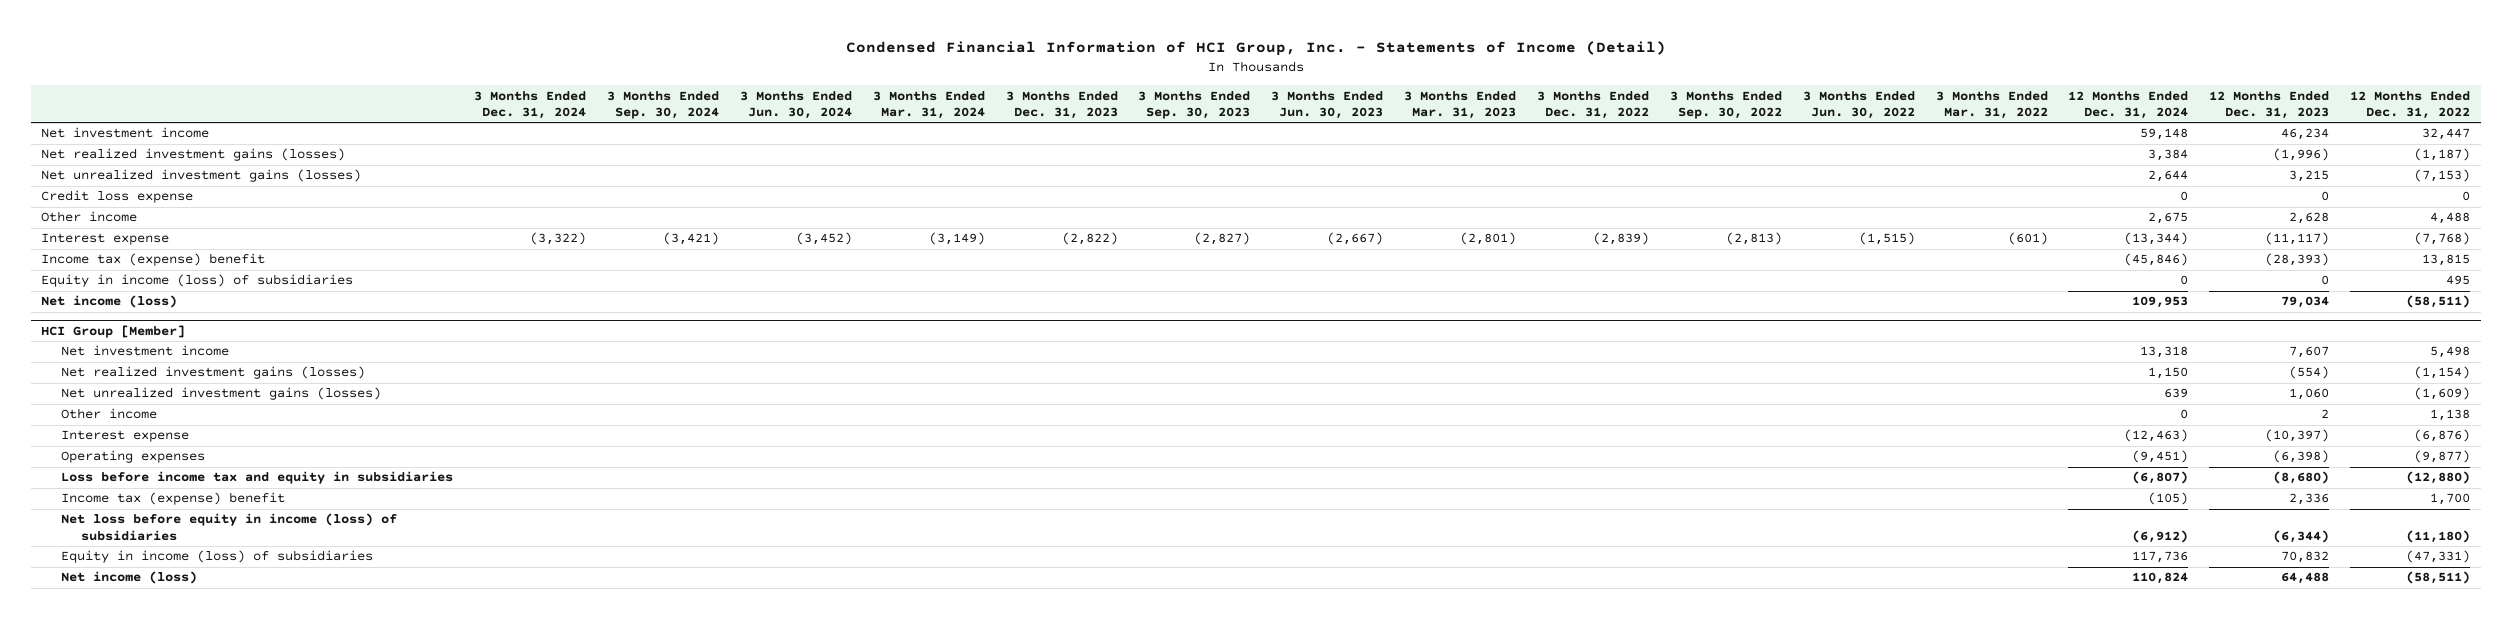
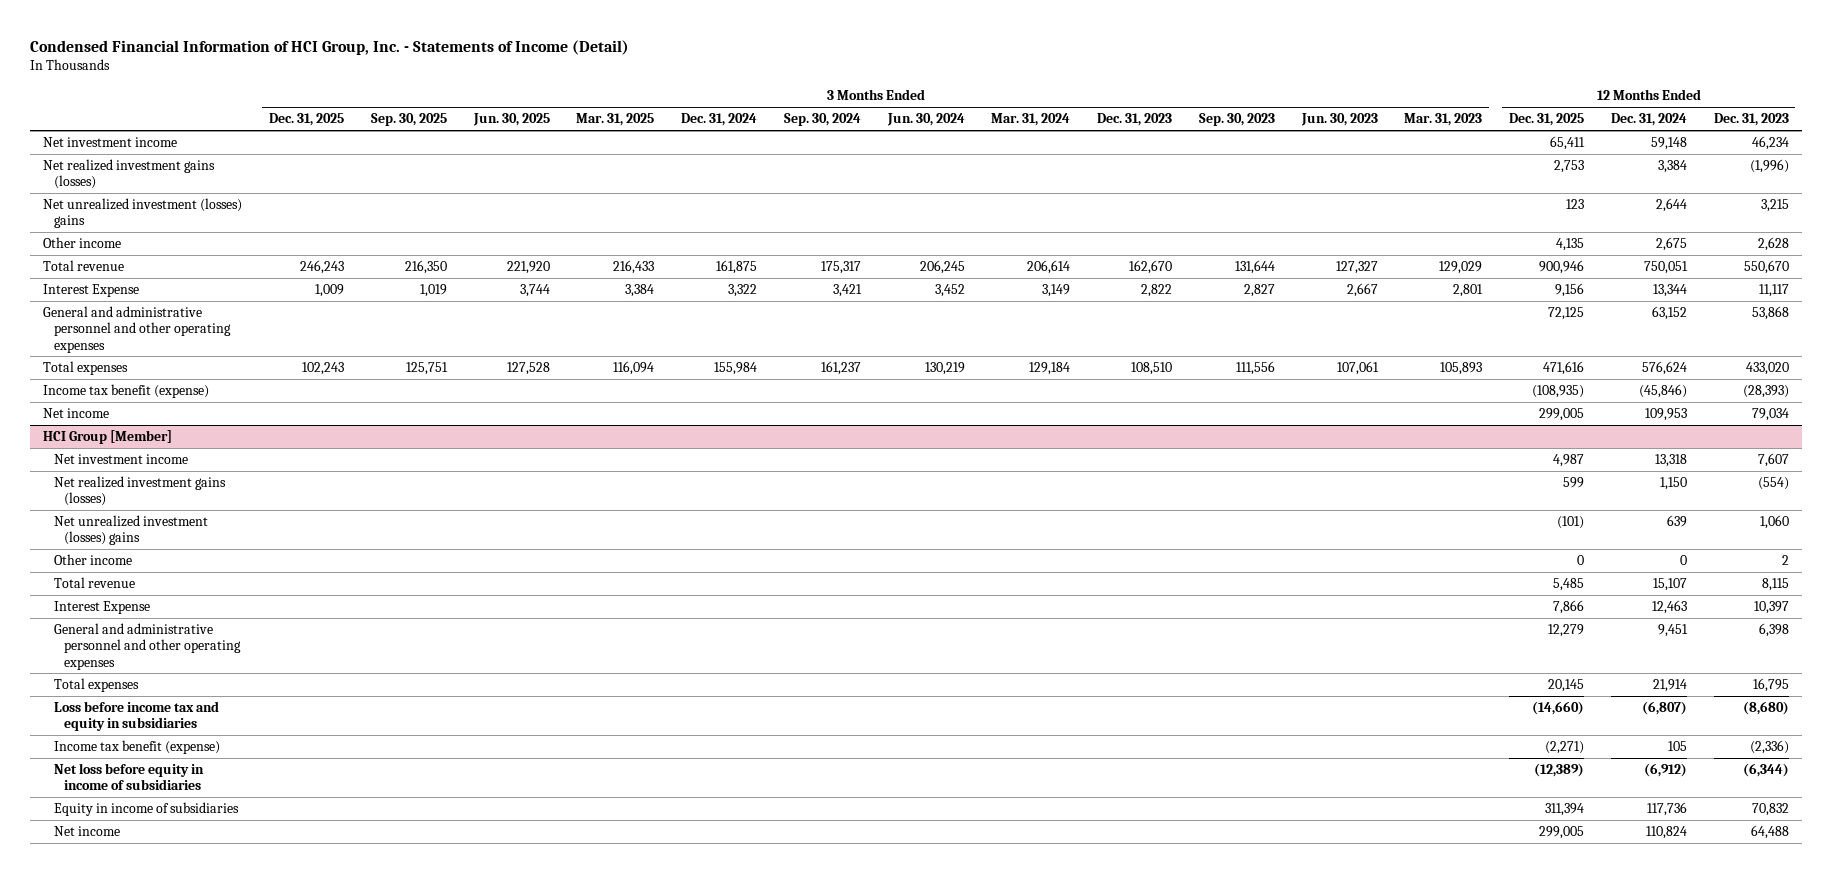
- | 3 Months Ended Dec. 31, 2024 | 3 Months Ended Sep. 30, 2024 | 3 Months Ended Jun. 30, 2024 | 3 Months Ended Mar. 31, 2024 | 3 Months Ended Dec. 31, 2023 | 3 Months Ended Sep. 30, 2023 | 3 Months Ended Jun. 30, 2023 | 3 Months Ended Mar. 31, 2023 | 3 Months Ended Dec. 31, 2022 | 3 Months Ended Sep. 30, 2022 | 3 Months Ended Jun. 30, 2022 | 3 Months Ended Mar. 31, 2022 | 12 Months Ended Dec. 31, 2024 | 12 Months Ended Dec. 31, 2023 | 12 Months Ended Dec. 31, 2022
+ | 3 Months Ended Dec. 31, 2025 | 3 Months Ended Sep. 30, 2025 | 3 Months Ended Jun. 30, 2025 | 3 Months Ended Mar. 31, 2025 | 3 Months Ended Dec. 31, 2024 | 3 Months Ended Sep. 30, 2024 | 3 Months Ended Jun. 30, 2024 | 3 Months Ended Mar. 31, 2024 | 3 Months Ended Dec. 31, 2023 | 3 Months Ended Sep. 30, 2023 | 3 Months Ended Jun. 30, 2023 | 3 Months Ended Mar. 31, 2023 | 12 Months Ended Dec. 31, 2025 | 12 Months Ended Dec. 31, 2024 | 12 Months Ended Dec. 31, 2023
- Net unrealized investment gains (losses) | | | | | | | | | | | | | 2,644 | 3,215 | (7,153)
- Credit loss expense | | | | | | | | | | | | | 0 | 0 | 0
+ Net unrealized investment (losses) gains | | | | | | | | | | | | | 123 | 2,644 | 3,215
- Interest expense | (3,322) | (3,421) | (3,452) | (3,149) | (2,822) | (2,827) | (2,667) | (2,801) | (2,839) | (2,813) | (1,515) | (601) | (13,344) | (11,117) | (7,768)
- Income tax (expense) benefit | | | | | | | | | | | | | (45,846) | (28,393) | 13,815
- Equity in income (loss) of subsidiaries | | | | | | | | | | | | | 0 | 0 | 495
- Net income (loss) | | | | | | | | | | | | | 109,953 | 79,034 | (58,511)
+ Total revenue | 246,243 | 216,350 | 221,920 | 216,433 | 161,875 | 175,317 | 206,245 | 206,614 | 162,670 | 131,644 | 127,327 | 129,029 | 900,946 | 750,051 | 550,670
+ Interest Expense | 1,009 | 1,019 | 3,744 | 3,384 | 3,322 | 3,421 | 3,452 | 3,149 | 2,822 | 2,827 | 2,667 | 2,801 | 9,156 | 13,344 | 11,117
+ General and administrative personnel and other operating expenses | | | | | | | | | | | | | 72,125 | 63,152 | 53,868
+ Total expenses | 102,243 | 125,751 | 127,528 | 116,094 | 155,984 | 161,237 | 130,219 | 129,184 | 108,510 | 111,556 | 107,061 | 105,893 | 471,616 | 576,624 | 433,020
+ Income tax benefit (expense) | | | | | | | | | | | | | (108,935) | (45,846) | (28,393)
+ Net income | | | | | | | | | | | | | 299,005 | 109,953 | 79,034
@ HCI Group [Member]
- Net unrealized investment gains (losses) | | | | | | | | | | | | | 639 | 1,060 | (1,609)
+ Net unrealized investment (losses) gains | | | | | | | | | | | | | (101) | 639 | 1,060
- Interest expense | | | | | | | | | | | | | (12,463) | (10,397) | (6,876)
- Operating expenses | | | | | | | | | | | | | (9,451) | (6,398) | (9,877)
+ Total revenue | | | | | | | | | | | | | 5,485 | 15,107 | 8,115
+ Interest Expense | | | | | | | | | | | | | 7,866 | 12,463 | 10,397
+ General and administrative personnel and other operating expenses | | | | | | | | | | | | | 12,279 | 9,451 | 6,398
+ Total expenses | | | | | | | | | | | | | 20,145 | 21,914 | 16,795
- Income tax (expense) benefit | | | | | | | | | | | | | (105) | 2,336 | 1,700
- Net loss before equity in income (loss) of subsidiaries | | | | | | | | | | | | | (6,912) | (6,344) | (11,180)
- Equity in income (loss) of subsidiaries | | | | | | | | | | | | | 117,736 | 70,832 | (47,331)
- Net income (loss) | | | | | | | | | | | | | 110,824 | 64,488 | (58,511)
+ Income tax benefit (expense) | | | | | | | | | | | | | (2,271) | 105 | (2,336)
+ Net loss before equity in income of subsidiaries | | | | | | | | | | | | | (12,389) | (6,912) | (6,344)
+ Equity in income of subsidiaries | | | | | | | | | | | | | 311,394 | 117,736 | 70,832
+ Net income | | | | | | | | | | | | | 299,005 | 110,824 | 64,488

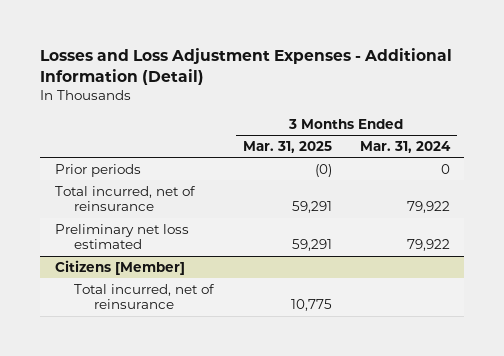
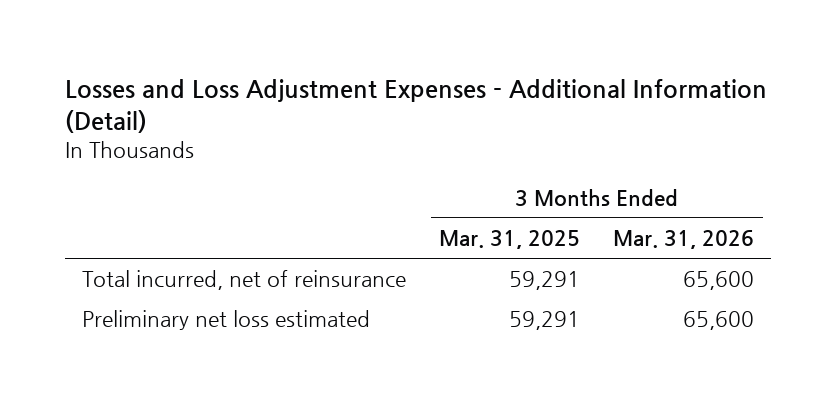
- | 3 Months Ended Mar. 31, 2025 | 3 Months Ended Mar. 31, 2024
+ | 3 Months Ended Mar. 31, 2025 | 3 Months Ended Mar. 31, 2026
- Prior periods | (0) | 0
- Citizens [Member]
- Total incurred, net of reinsurance | 10,775 |

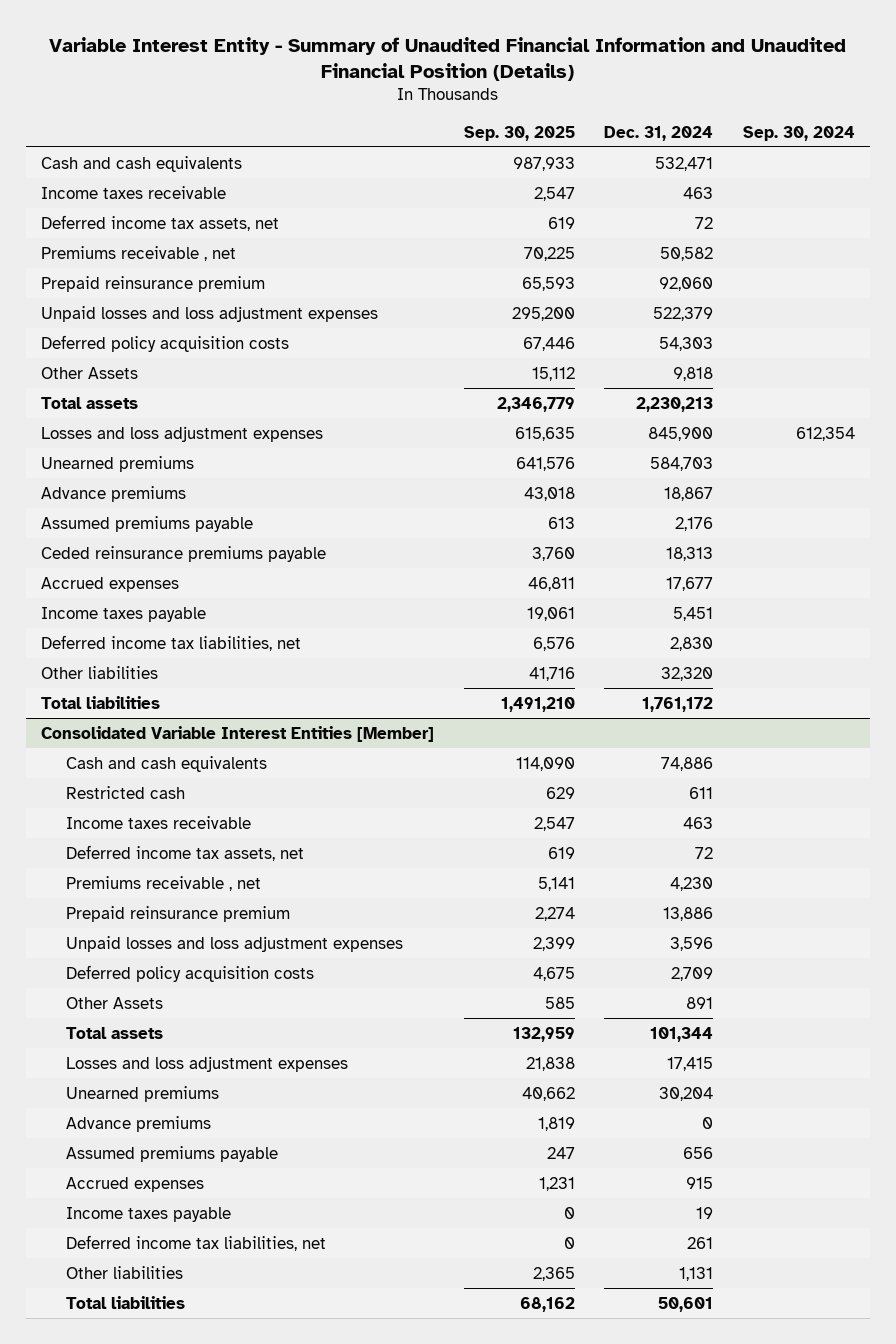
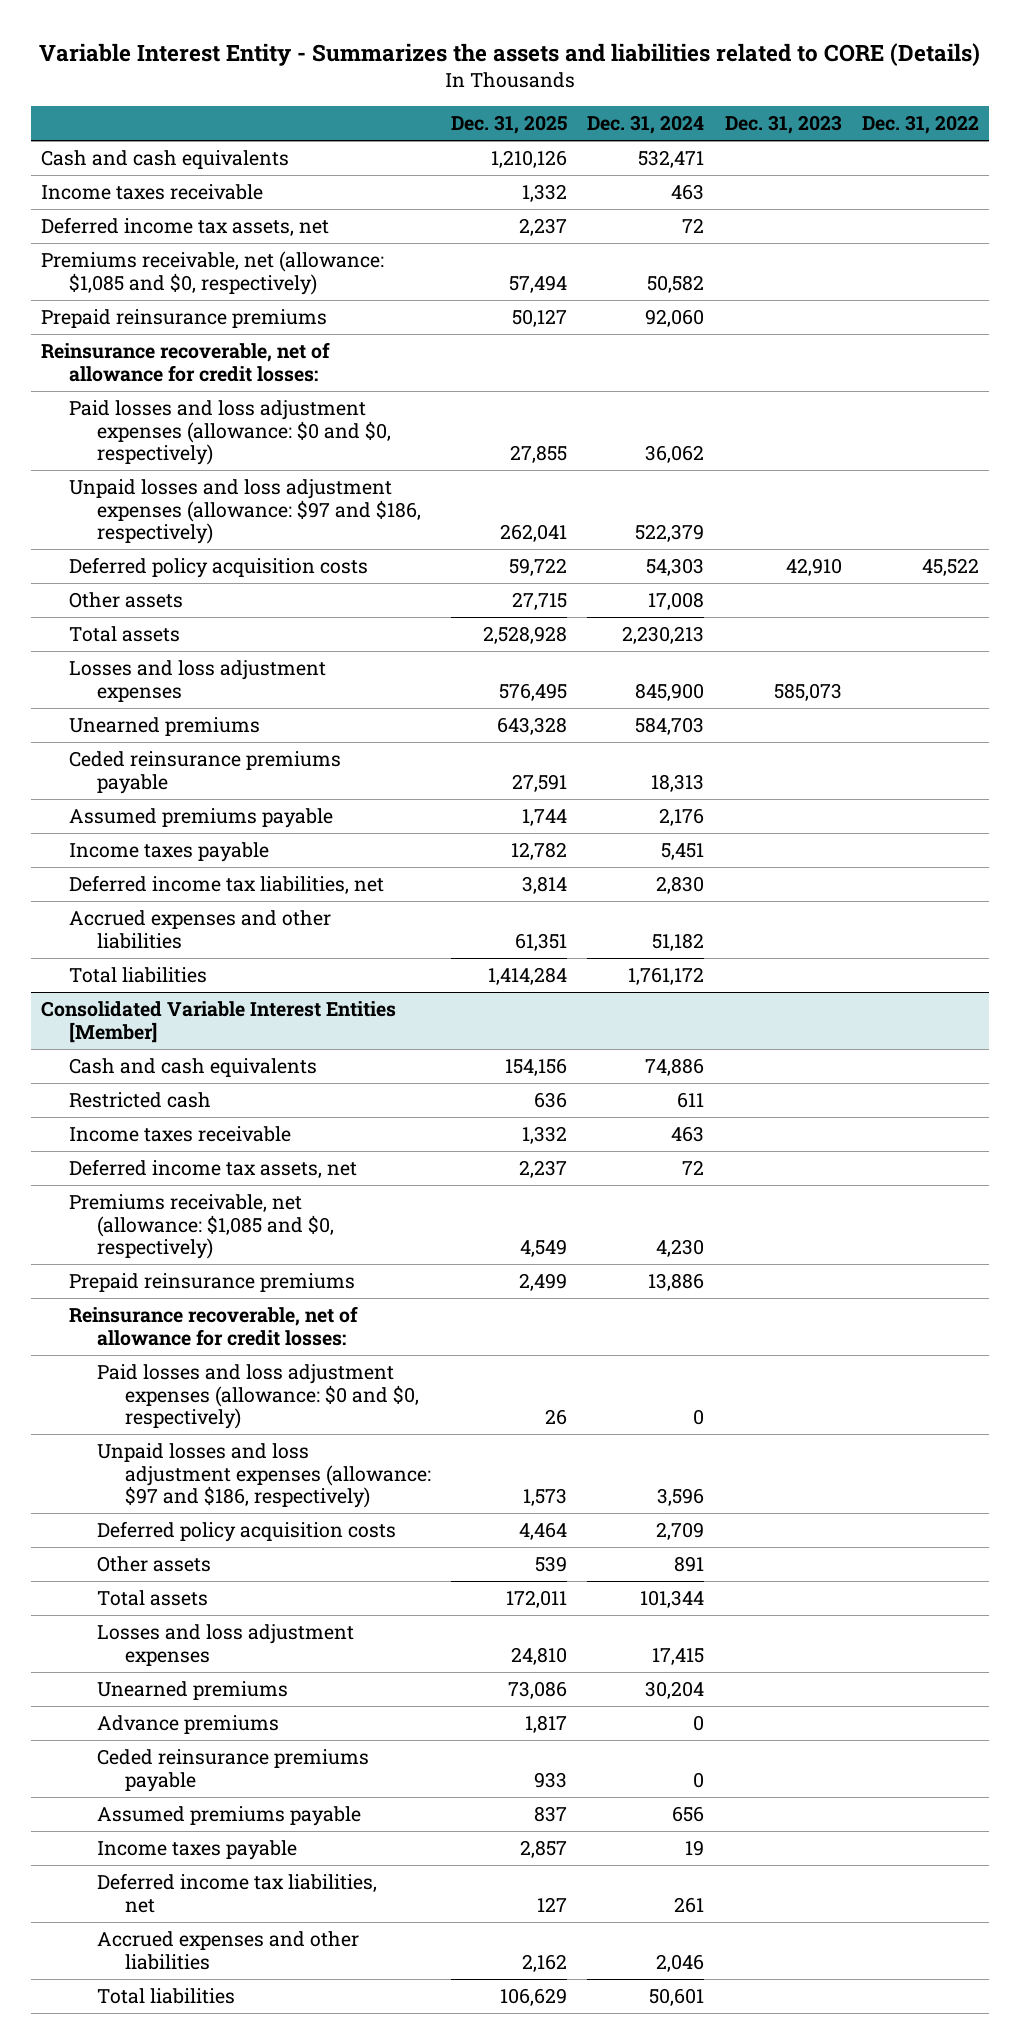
- Variable Interest Entity - Summary of Unaudited Financial Information and Unaudited Financial Position (Details)
+ Variable Interest Entity - Summarizes the assets and liabilities related to CORE (Details)
- | Sep. 30, 2025 | Dec. 31, 2024 | Sep. 30, 2024
+ | Dec. 31, 2025 | Dec. 31, 2024 | Dec. 31, 2023 | Dec. 31, 2022
- Premiums receivable , net | 70,225 | 50,582 |
- Prepaid reinsurance premium | 65,593 | 92,060 |
- Unpaid losses and loss adjustment expenses | 295,200 | 522,379 |
+ Premiums receivable, net (allowance: $1,085 and $0, respectively) | 57,494 | 50,582 | |
+ Prepaid reinsurance premiums | 50,127 | 92,060 | |
+ Reinsurance recoverable, net of allowance for credit losses:
+ Paid losses and loss adjustment expenses (allowance: $0 and $0, respectively) | 27,855 | 36,062 | |
+ Unpaid losses and loss adjustment expenses (allowance: $97 and $186, respectively) | 262,041 | 522,379 | |
- Other Assets | 15,112 | 9,818 |
+ Other assets | 27,715 | 17,008 | |
- Advance premiums | 43,018 | 18,867 |
- Accrued expenses | 46,811 | 17,677 |
moved down: Assumed premiums payable | 1,744 | 2,176 | |
- Other liabilities | 41,716 | 32,320 |
+ Accrued expenses and other liabilities | 61,351 | 51,182 | |
@ Consolidated Variable Interest Entities [Member]
- Premiums receivable , net | 5,141 | 4,230 |
- Prepaid reinsurance premium | 2,274 | 13,886 |
- Unpaid losses and loss adjustment expenses | 2,399 | 3,596 |
+ Premiums receivable, net (allowance: $1,085 and $0, respectively) | 4,549 | 4,230 | |
+ Prepaid reinsurance premiums | 2,499 | 13,886 | |
+ Reinsurance recoverable, net of allowance for credit losses:
+ Paid losses and loss adjustment expenses (allowance: $0 and $0, respectively) | 26 | 0 | |
+ Unpaid losses and loss adjustment expenses (allowance: $97 and $186, respectively) | 1,573 | 3,596 | |
- Other Assets | 585 | 891 |
+ Other assets | 539 | 891 | |
+ Ceded reinsurance premiums payable | 933 | 0 | |
- Accrued expenses | 1,231 | 915 |
- Other liabilities | 2,365 | 1,131 |
+ Accrued expenses and other liabilities | 2,162 | 2,046 | |

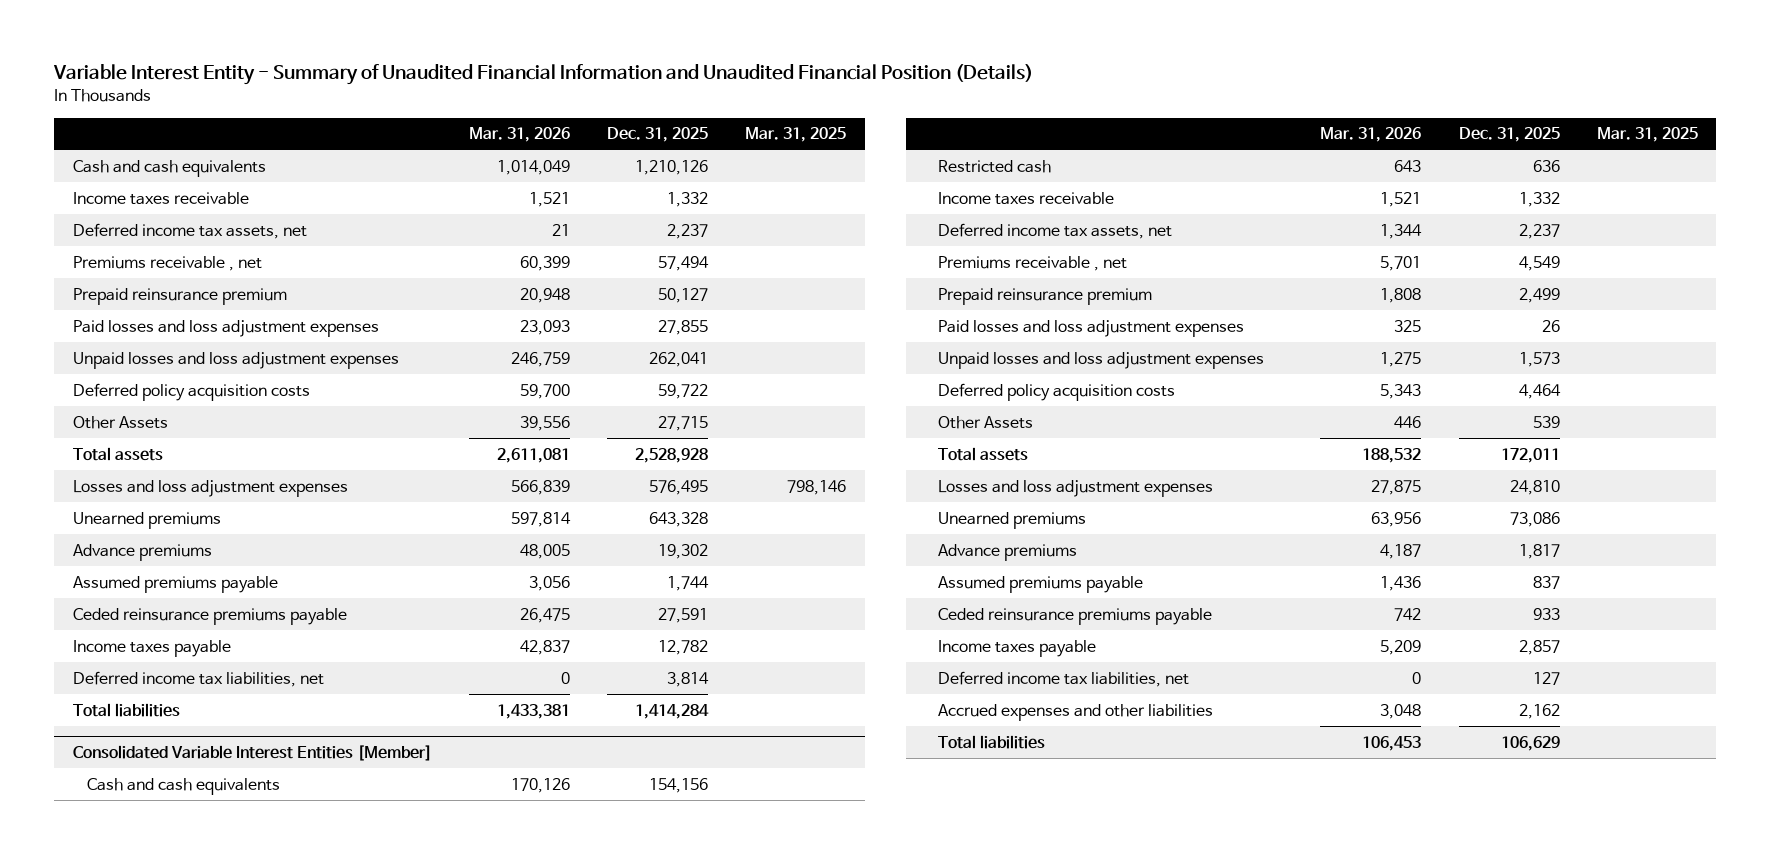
- Variable Interest Entity - Summarizes the assets and liabilities related to CORE (Details)
+ Variable Interest Entity - Summary of Unaudited Financial Information and Unaudited Financial Position (Details)
- | Dec. 31, 2025 | Dec. 31, 2024 | Dec. 31, 2023 | Dec. 31, 2022
+ | Mar. 31, 2026 | Dec. 31, 2025 | Mar. 31, 2025
- Premiums receivable, net (allowance: $1,085 and $0, respectively) | 57,494 | 50,582 | |
- Prepaid reinsurance premiums | 50,127 | 92,060 | |
- Reinsurance recoverable, net of allowance for credit losses:
- Paid losses and loss adjustment expenses (allowance: $0 and $0, respectively) | 27,855 | 36,062 | |
- Unpaid losses and loss adjustment expenses (allowance: $97 and $186, respectively) | 262,041 | 522,379 | |
+ Premiums receivable , net | 60,399 | 57,494 |
+ Prepaid reinsurance premium | 20,948 | 50,127 |
+ Paid losses and loss adjustment expenses | 23,093 | 27,855 |
+ Unpaid losses and loss adjustment expenses | 246,759 | 262,041 |
- Other assets | 27,715 | 17,008 | |
+ Other Assets | 39,556 | 27,715 |
+ Advance premiums | 48,005 | 19,302 |
moved down: Ceded reinsurance premiums payable | 26,475 | 27,591 |
- Accrued expenses and other liabilities | 61,351 | 51,182 | |
@ Consolidated Variable Interest Entities [Member]
- Premiums receivable, net (allowance: $1,085 and $0, respectively) | 4,549 | 4,230 | |
- Prepaid reinsurance premiums | 2,499 | 13,886 | |
- Reinsurance recoverable, net of allowance for credit losses:
- Paid losses and loss adjustment expenses (allowance: $0 and $0, respectively) | 26 | 0 | |
- Unpaid losses and loss adjustment expenses (allowance: $97 and $186, respectively) | 1,573 | 3,596 | |
+ Premiums receivable , net | 5,701 | 4,549 |
+ Prepaid reinsurance premium | 1,808 | 2,499 |
+ Paid losses and loss adjustment expenses | 325 | 26 |
+ Unpaid losses and loss adjustment expenses | 1,275 | 1,573 |
- Other assets | 539 | 891 | |
+ Other Assets | 446 | 539 |
moved down: Ceded reinsurance premiums payable | 742 | 933 |

